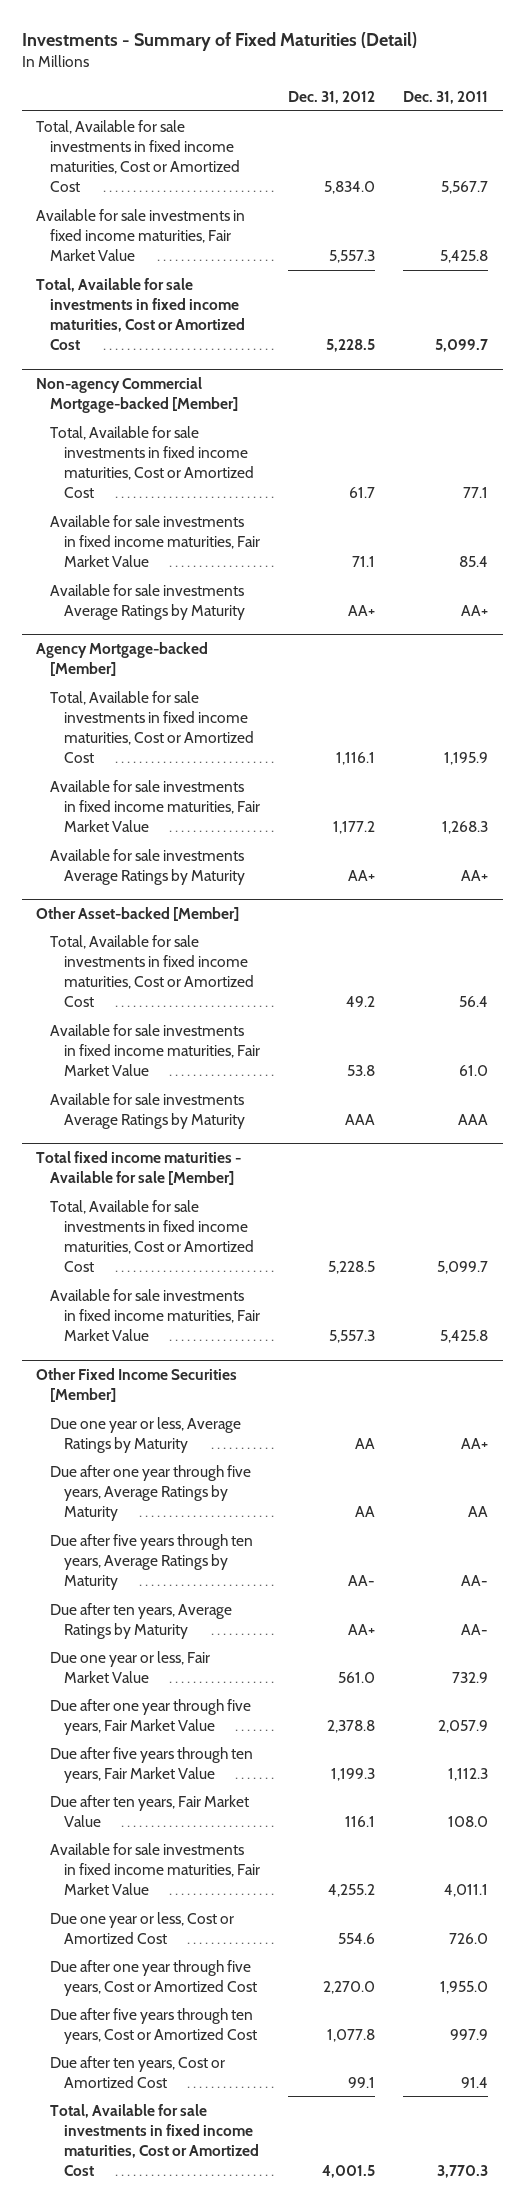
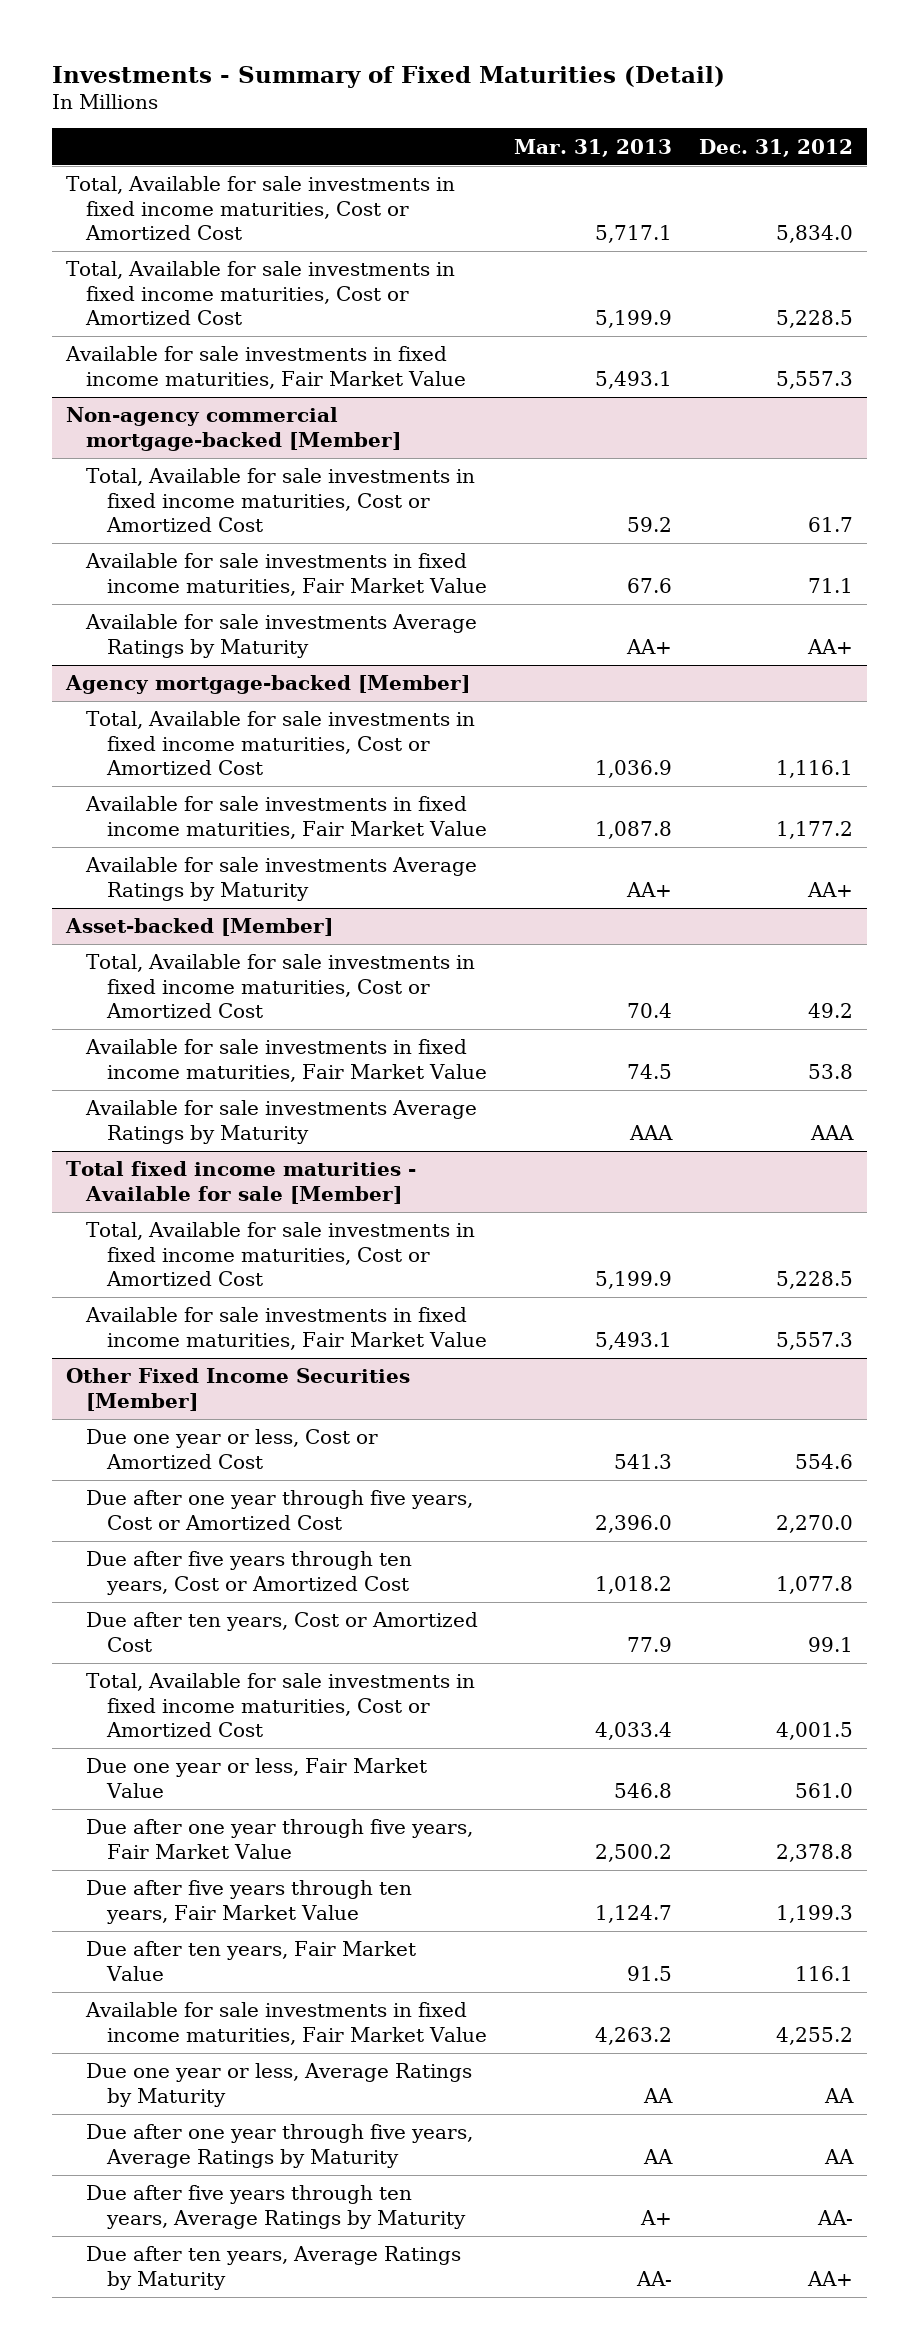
- | Dec. 31, 2012 | Dec. 31, 2011
+ | Mar. 31, 2013 | Dec. 31, 2012
- Non-agency Commercial Mortgage-backed [Member]
moved down: Available for sale investments in fixed income maturities, Fair Market Value | 5,493.1 | 5,557.3
+ Non-agency commercial mortgage-backed [Member]
- Agency Mortgage-backed [Member]
+ Agency mortgage-backed [Member]
- Other Asset-backed [Member]
+ Asset-backed [Member]
@ Other Fixed Income Securities [Member]
moved down: Due one year or less, Fair Market Value | 546.8 | 561.0
moved down: Due after one year through five years, Fair Market Value | 2,500.2 | 2,378.8
moved down: Due after five years through ten years, Fair Market Value | 1,124.7 | 1,199.3
moved down: Due after ten years, Fair Market Value | 91.5 | 116.1
moved down: Available for sale investments in fixed income maturities, Fair Market Value | 4,263.2 | 4,255.2
moved down: Due one year or less, Average Ratings by Maturity | AA | AA
moved down: Due after one year through five years, Average Ratings by Maturity | AA | AA
moved down: Due after five years through ten years, Average Ratings by Maturity | A+ | AA-
moved down: Due after ten years, Average Ratings by Maturity | AA- | AA+

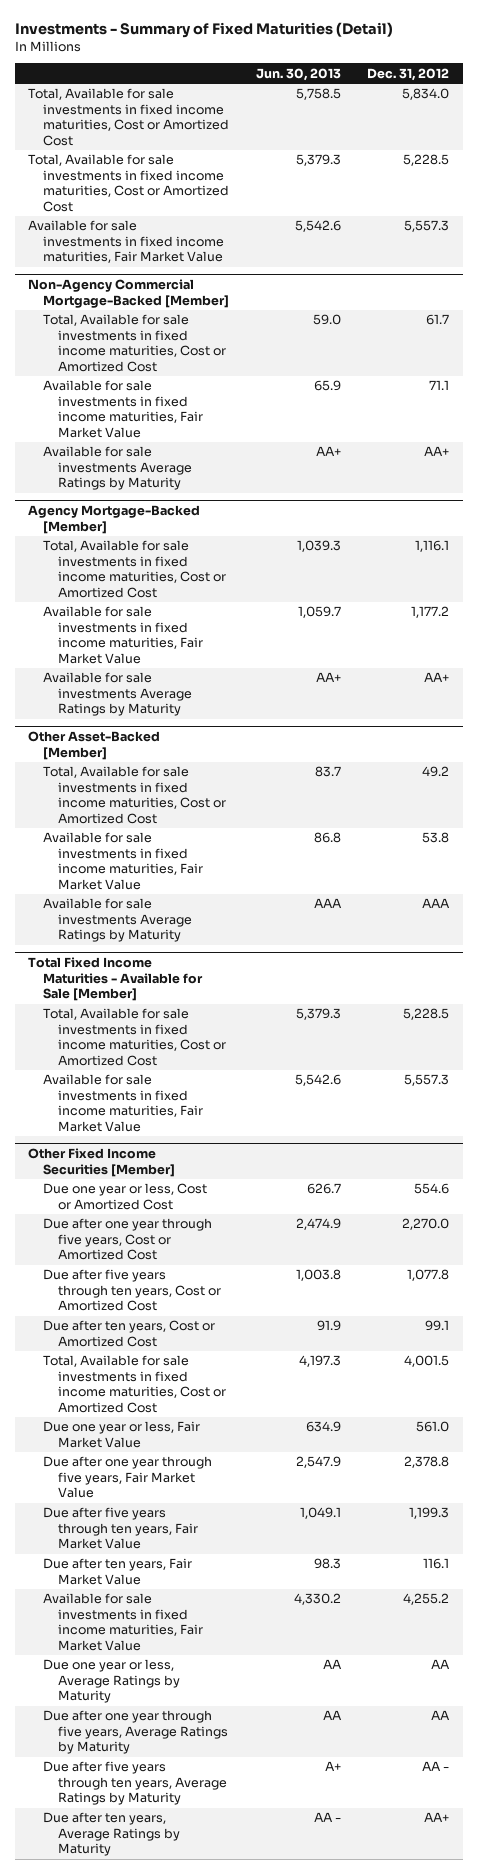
- | Mar. 31, 2013 | Dec. 31, 2012
+ | Jun. 30, 2013 | Dec. 31, 2012
- Non-agency commercial mortgage-backed [Member]
+ Non-Agency Commercial Mortgage-Backed [Member]
- Agency mortgage-backed [Member]
+ Agency Mortgage-Backed [Member]
- Asset-backed [Member]
+ Other Asset-Backed [Member]
- Total fixed income maturities - Available for sale [Member]
+ Total Fixed Income Maturities - Available for Sale [Member]
@ Other Fixed Income Securities [Member]
- Due after five years through ten years, Average Ratings by Maturity | A+ | AA-
+ Due after five years through ten years, Average Ratings by Maturity | A+ | AA -

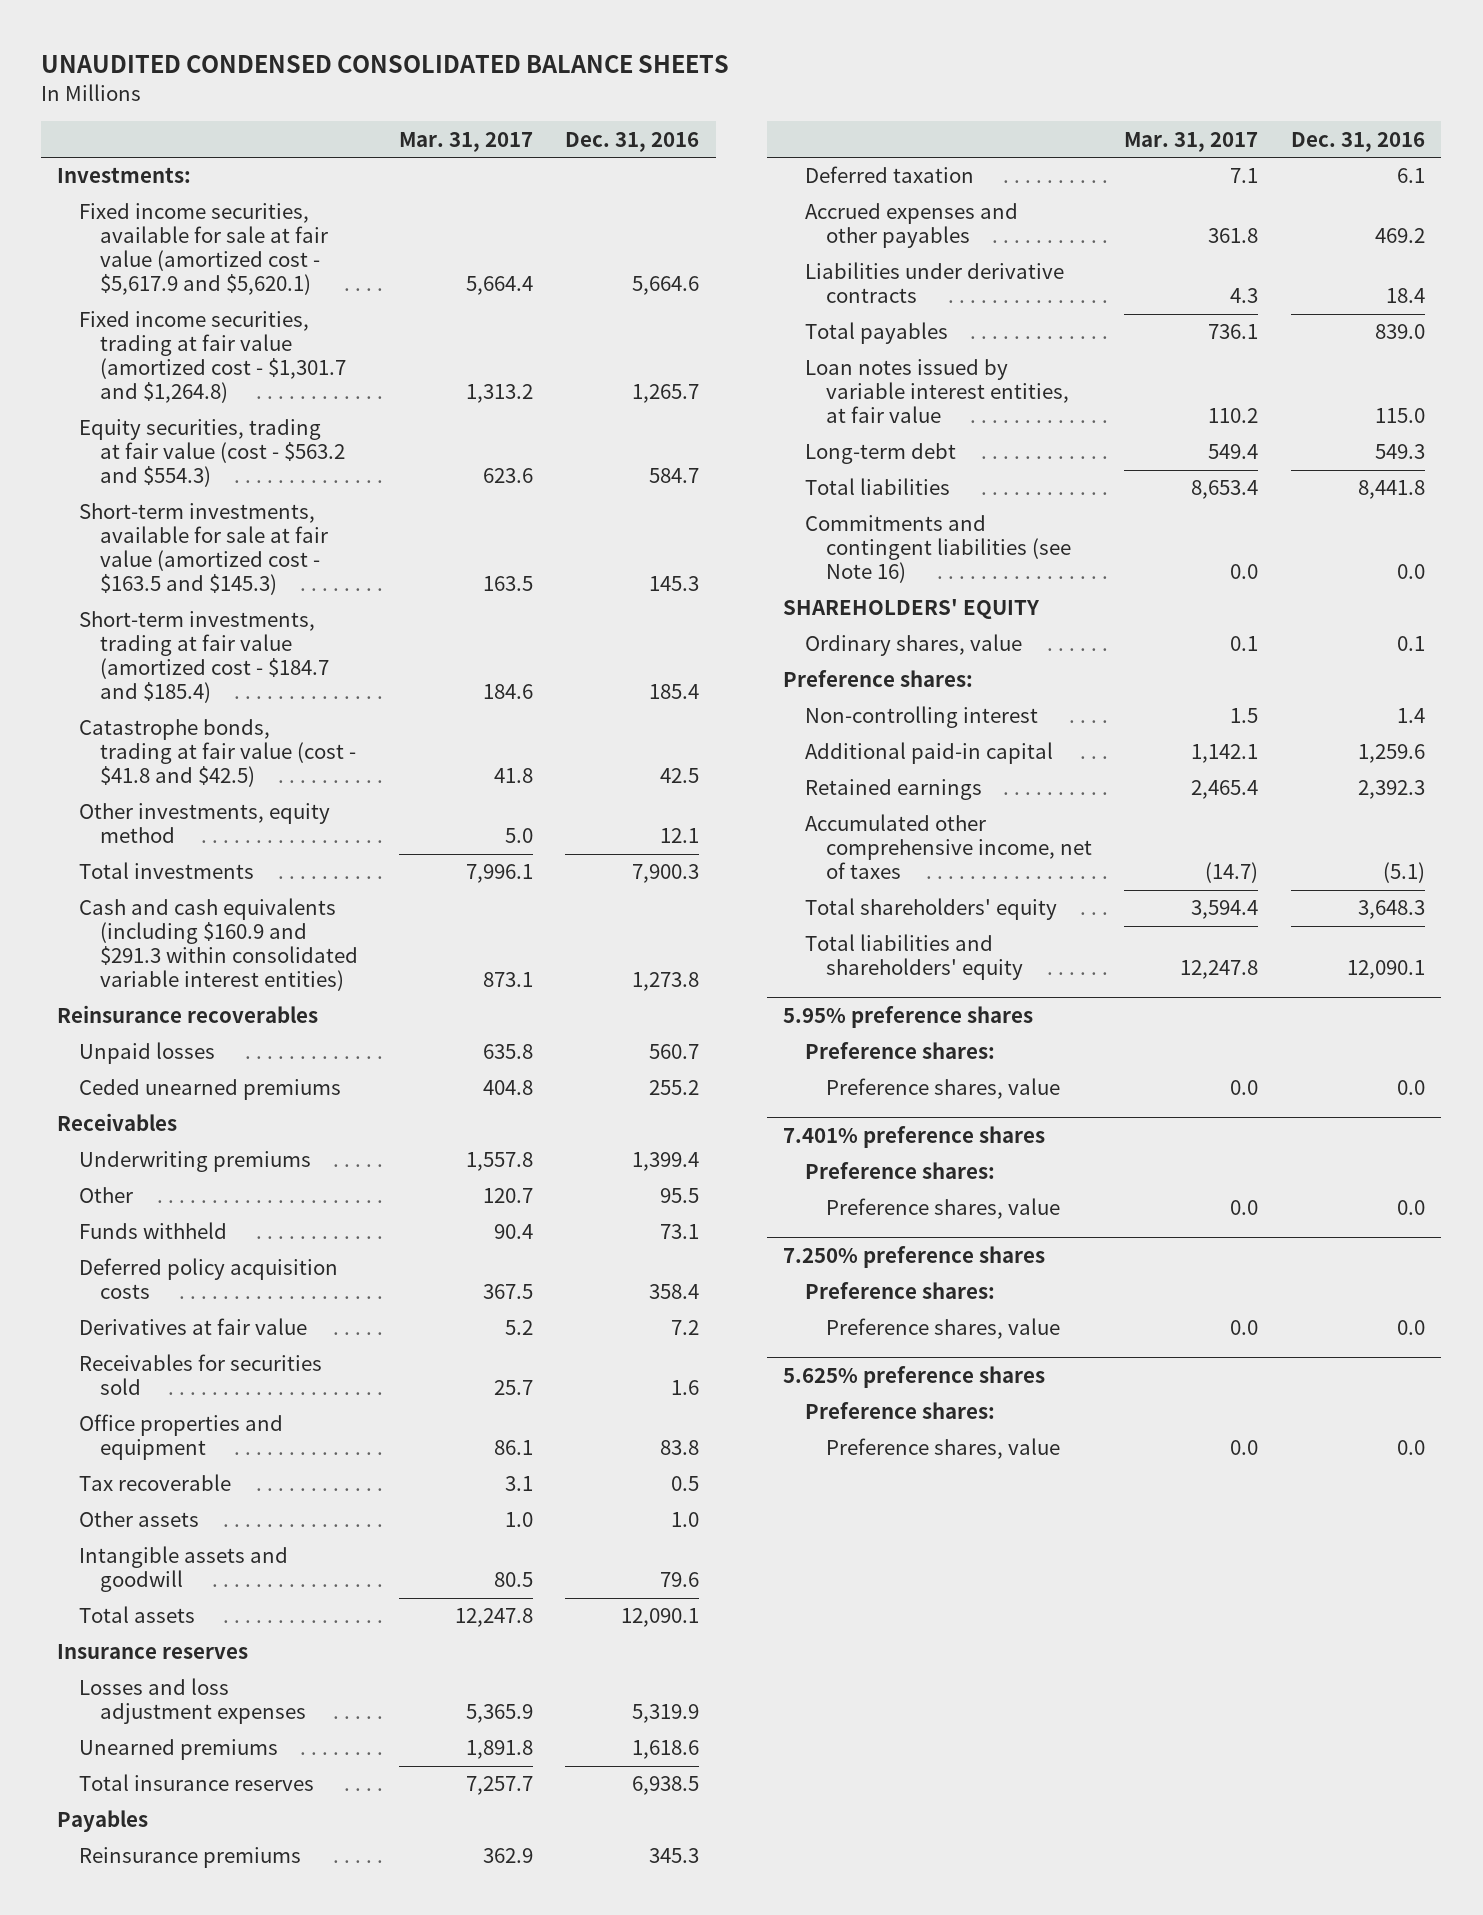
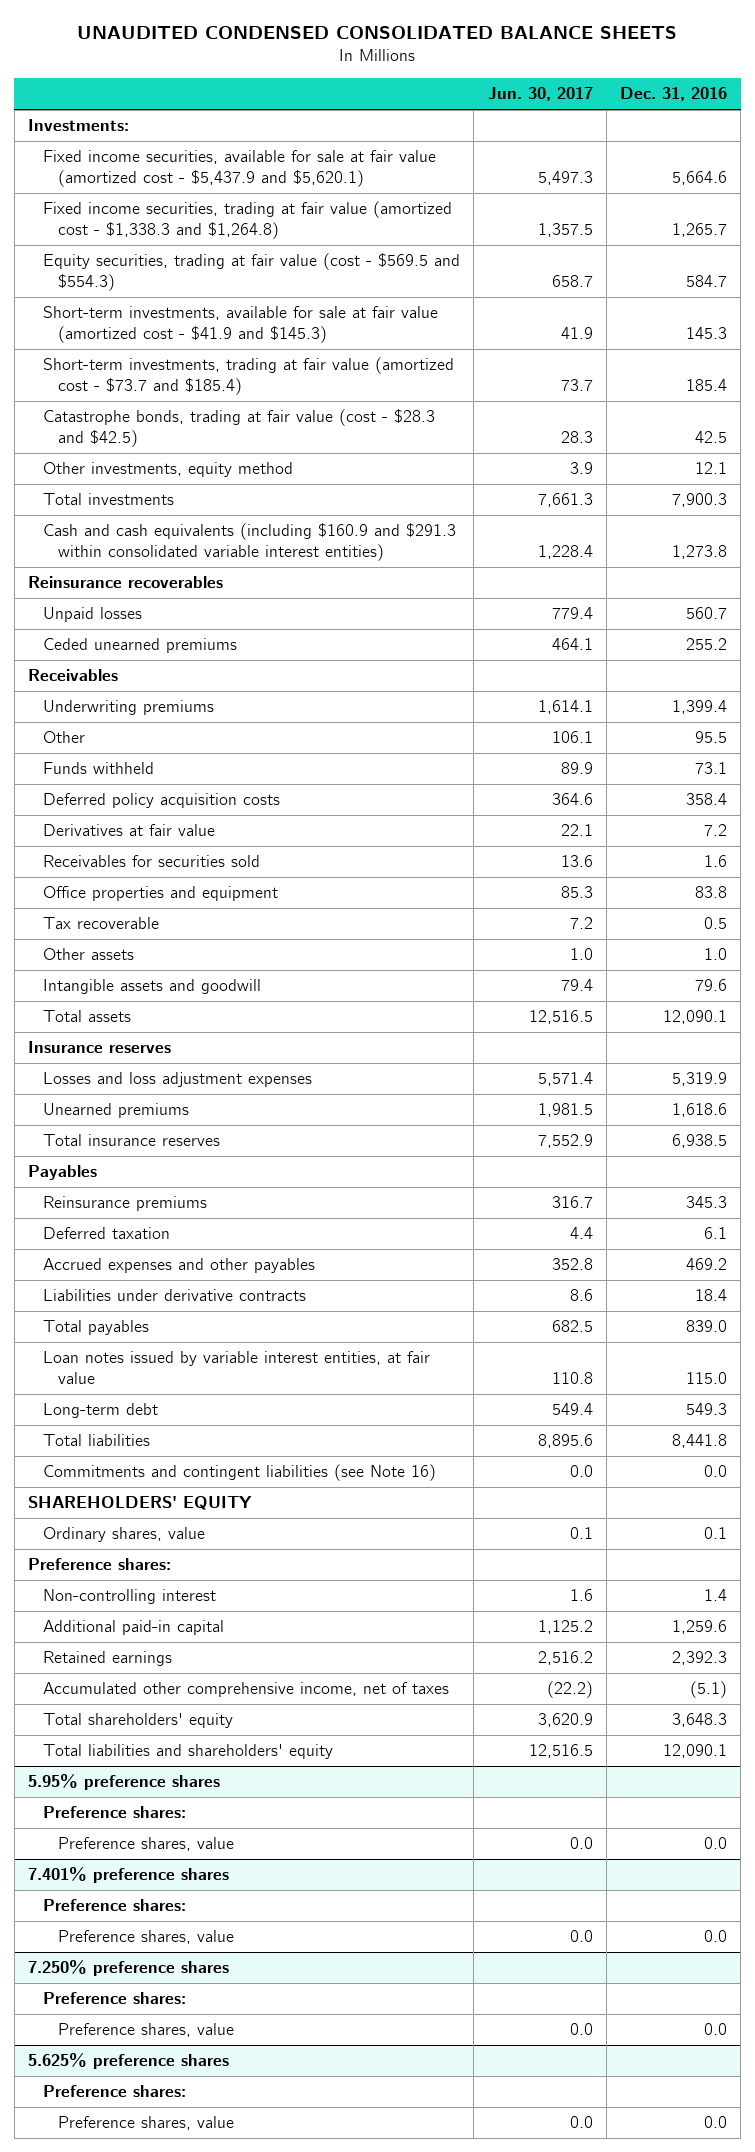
- | Mar. 31, 2017 | Dec. 31, 2016
+ | Jun. 30, 2017 | Dec. 31, 2016
- Fixed income securities, available for sale at fair value (amortized cost - $5,617.9 and $5,620.1) | 5,664.4 | 5,664.6
- Fixed income securities, trading at fair value (amortized cost - $1,301.7 and $1,264.8) | 1,313.2 | 1,265.7
- Equity securities, trading at fair value (cost - $563.2 and $554.3) | 623.6 | 584.7
- Short-term investments, available for sale at fair value (amortized cost - $163.5 and $145.3) | 163.5 | 145.3
- Short-term investments, trading at fair value (amortized cost - $184.7 and $185.4) | 184.6 | 185.4
- Catastrophe bonds, trading at fair value (cost - $41.8 and $42.5) | 41.8 | 42.5
+ Fixed income securities, available for sale at fair value (amortized cost - $5,437.9 and $5,620.1) | 5,497.3 | 5,664.6
+ Fixed income securities, trading at fair value (amortized cost - $1,338.3 and $1,264.8) | 1,357.5 | 1,265.7
+ Equity securities, trading at fair value (cost - $569.5 and $554.3) | 658.7 | 584.7
+ Short-term investments, available for sale at fair value (amortized cost - $41.9 and $145.3) | 41.9 | 145.3
+ Short-term investments, trading at fair value (amortized cost - $73.7 and $185.4) | 73.7 | 185.4
+ Catastrophe bonds, trading at fair value (cost - $28.3 and $42.5) | 28.3 | 42.5

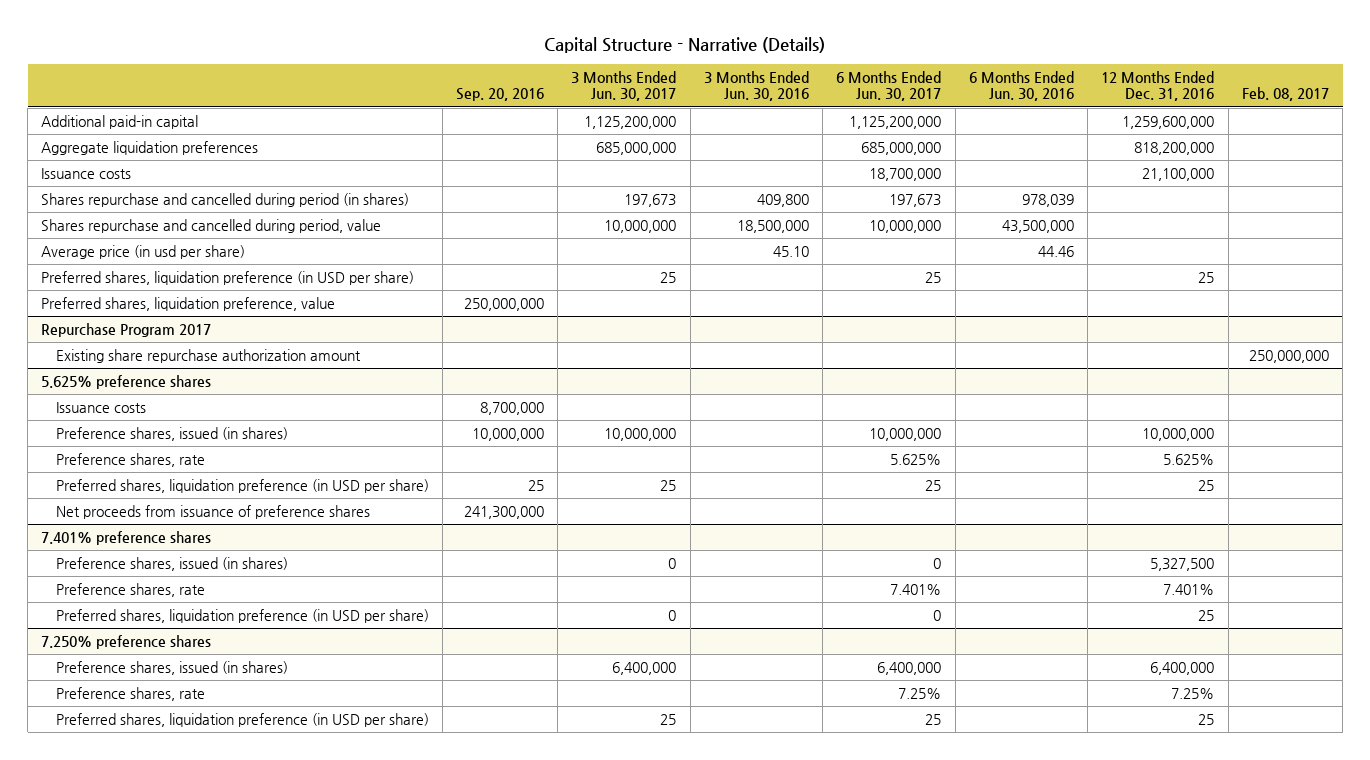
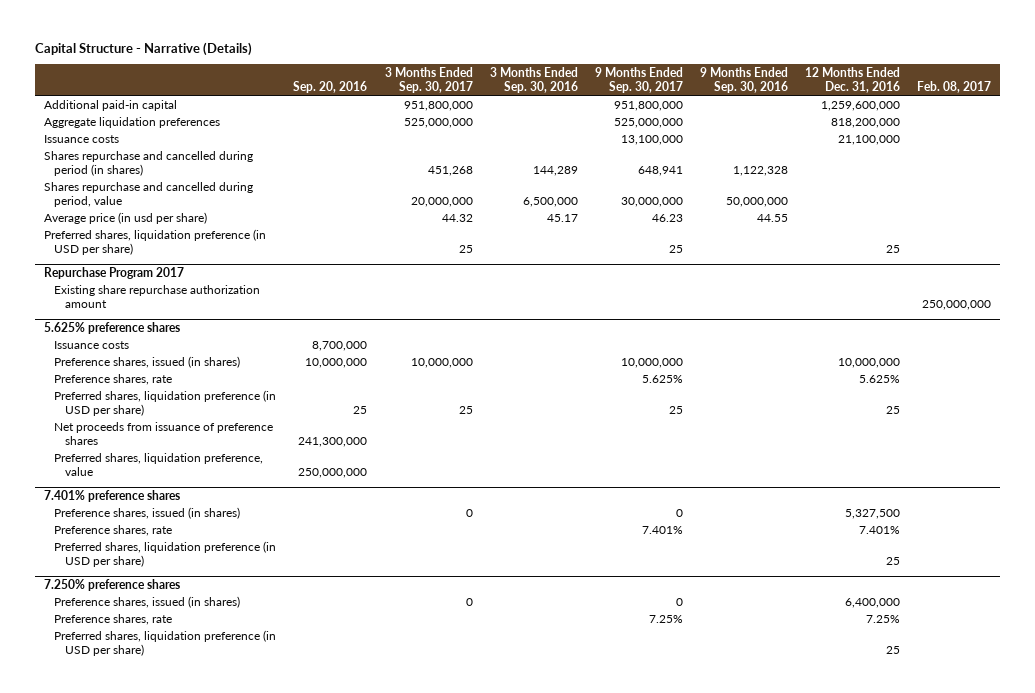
- | Sep. 20, 2016 | 3 Months Ended Jun. 30, 2017 | 3 Months Ended Jun. 30, 2016 | 6 Months Ended Jun. 30, 2017 | 6 Months Ended Jun. 30, 2016 | 12 Months Ended Dec. 31, 2016 | Feb. 08, 2017
+ | Sep. 20, 2016 | 3 Months Ended Sep. 30, 2017 | 3 Months Ended Sep. 30, 2016 | 9 Months Ended Sep. 30, 2017 | 9 Months Ended Sep. 30, 2016 | 12 Months Ended Dec. 31, 2016 | Feb. 08, 2017
- Preferred shares, liquidation preference, value | 250,000,000 | | | | | |
@ 5.625% preference shares
+ Preferred shares, liquidation preference, value | 250,000,000 | | | | | |

